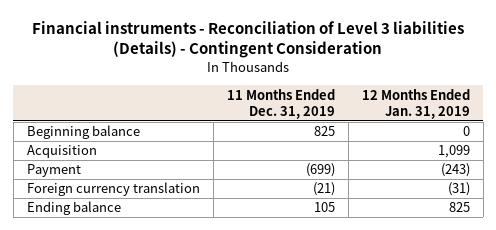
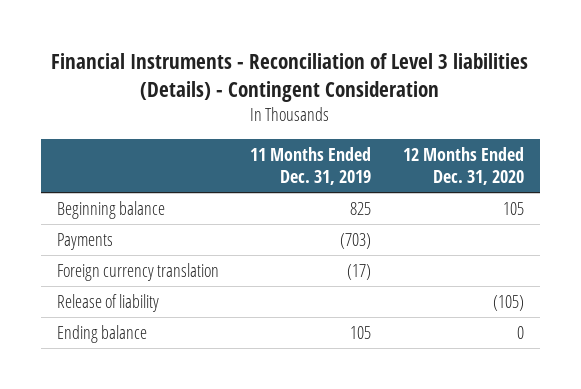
- Financial instruments - Reconciliation of Level 3 liabilities (Details) - Contingent Consideration
+ Financial Instruments - Reconciliation of Level 3 liabilities (Details) - Contingent Consideration
- | 11 Months Ended Dec. 31, 2019 | 12 Months Ended Jan. 31, 2019
+ | 11 Months Ended Dec. 31, 2019 | 12 Months Ended Dec. 31, 2020
- Acquisition | | 1,099
- Payment | (699) | (243)
- Foreign currency translation | (21) | (31)
+ Payments | (703) |
+ Foreign currency translation | (17) |
+ Release of liability | | (105)

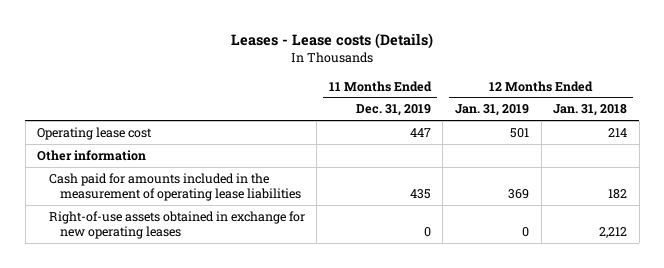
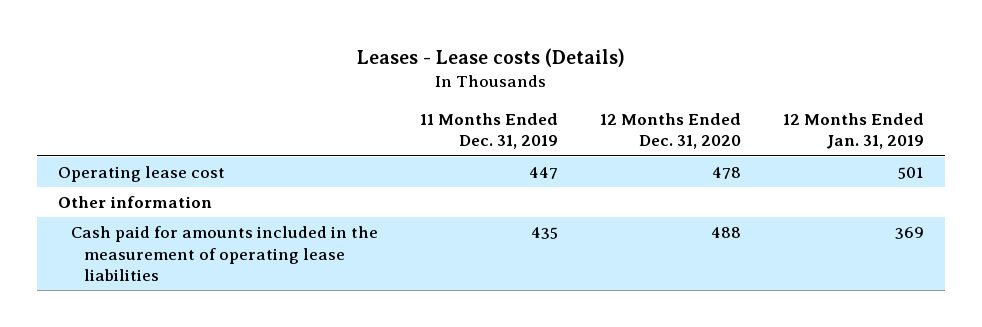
- | 11 Months Ended Dec. 31, 2019 | 12 Months Ended Jan. 31, 2019 | 12 Months Ended Jan. 31, 2018
+ | 11 Months Ended Dec. 31, 2019 | 12 Months Ended Dec. 31, 2020 | 12 Months Ended Jan. 31, 2019
- Right-of-use assets obtained in exchange for new operating leases | 0 | 0 | 2,212

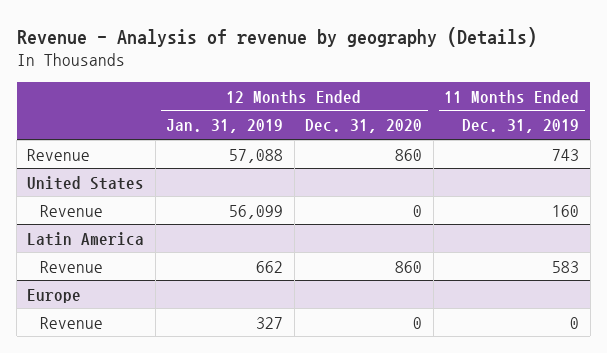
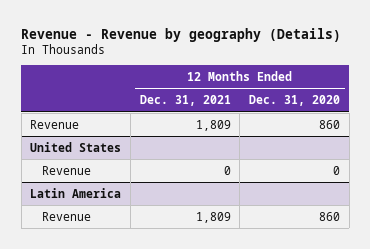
- Revenue - Analysis of revenue by geography (Details)
+ Revenue - Revenue by geography (Details)
- | 12 Months Ended Jan. 31, 2019 | 12 Months Ended Dec. 31, 2020 | 11 Months Ended Dec. 31, 2019
+ | 12 Months Ended Dec. 31, 2021 | 12 Months Ended Dec. 31, 2020
- Europe
- Revenue | 327 | 0 | 0

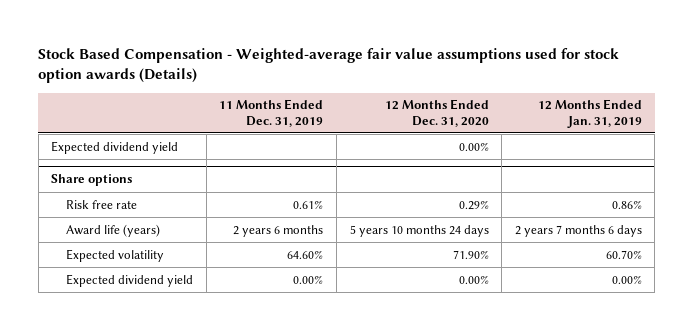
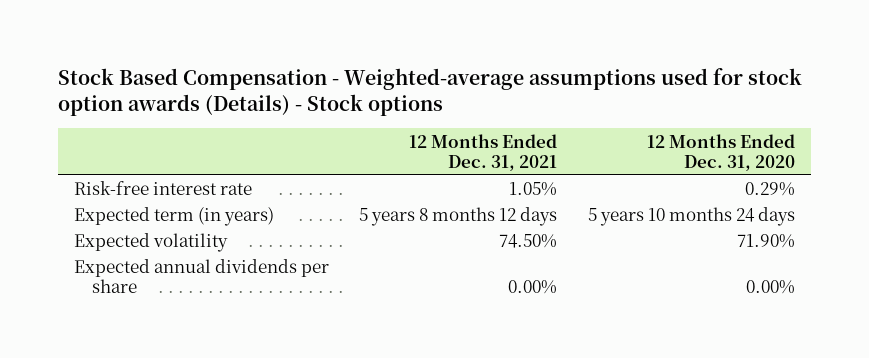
- Stock Based Compensation - Weighted-average fair value assumptions used for stock option awards (Details)
+ Stock Based Compensation - Weighted-average assumptions used for stock option awards (Details) - Stock options
- | 11 Months Ended Dec. 31, 2019 | 12 Months Ended Dec. 31, 2020 | 12 Months Ended Jan. 31, 2019
+ | 12 Months Ended Dec. 31, 2021 | 12 Months Ended Dec. 31, 2020
- Expected dividend yield | | 0.00% |
- Share options
- Risk free rate | 0.61% | 0.29% | 0.86%
- Award life (years) | 2 years 6 months | 5 years 10 months 24 days | 2 years 7 months 6 days
+ Risk-free interest rate | 1.05% | 0.29%
+ Expected term (in years) | 5 years 8 months 12 days | 5 years 10 months 24 days
- Expected dividend yield | 0.00% | 0.00% | 0.00%
+ Expected annual dividends per share | 0.00% | 0.00%

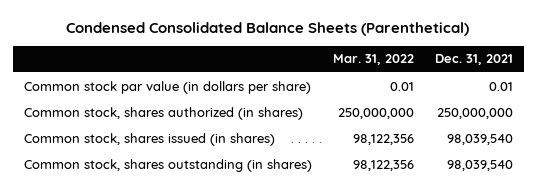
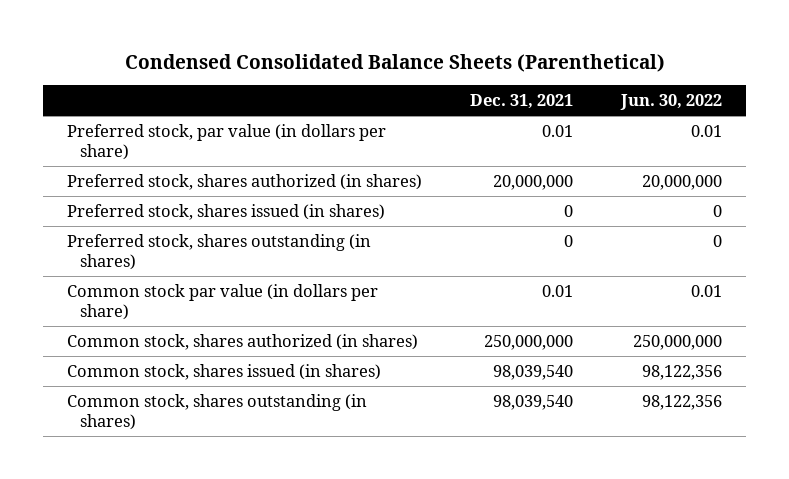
- | Mar. 31, 2022 | Dec. 31, 2021
+ | Dec. 31, 2021 | Jun. 30, 2022
+ Preferred stock, par value (in dollars per share) | 0.01 | 0.01
+ Preferred stock, shares authorized (in shares) | 20,000,000 | 20,000,000
+ Preferred stock, shares issued (in shares) | 0 | 0
+ Preferred stock, shares outstanding (in shares) | 0 | 0

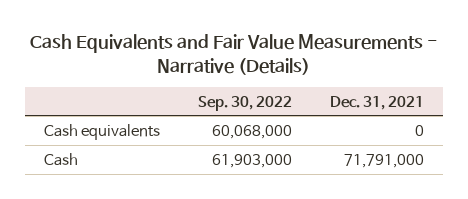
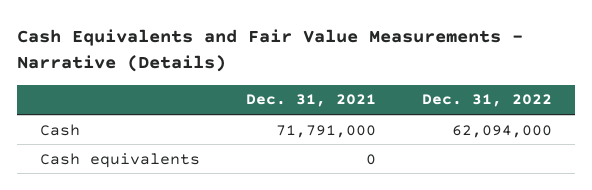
- | Sep. 30, 2022 | Dec. 31, 2021
+ | Dec. 31, 2021 | Dec. 31, 2022
moved down: Cash equivalents | 0 |

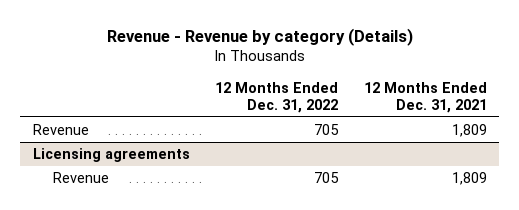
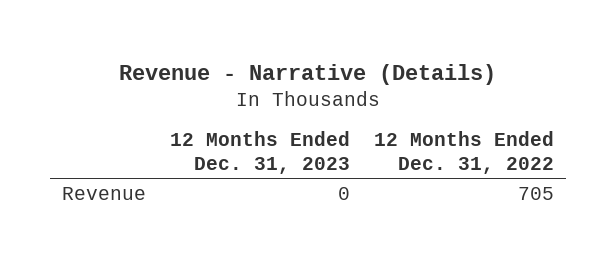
- Revenue - Revenue by category (Details)
+ Revenue - Narrative (Details)
- | 12 Months Ended Dec. 31, 2022 | 12 Months Ended Dec. 31, 2021
+ | 12 Months Ended Dec. 31, 2023 | 12 Months Ended Dec. 31, 2022
- Licensing agreements
- Revenue | 705 | 1,809

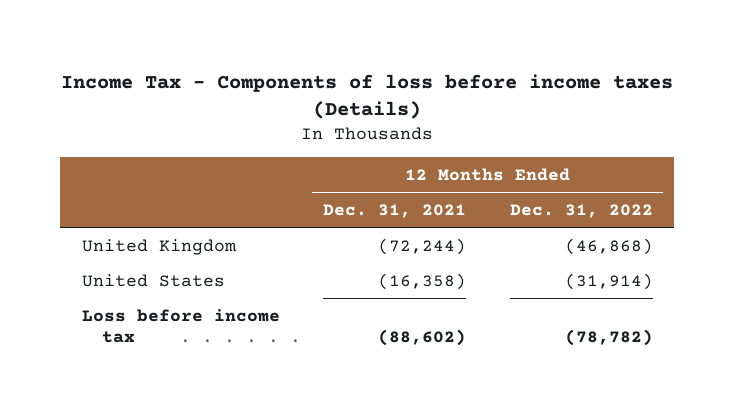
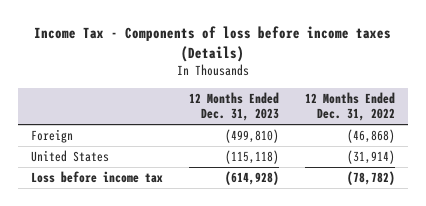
- | 12 Months Ended Dec. 31, 2021 | 12 Months Ended Dec. 31, 2022
+ | 12 Months Ended Dec. 31, 2023 | 12 Months Ended Dec. 31, 2022
- United Kingdom | (72,244) | (46,868)
+ Foreign | (499,810) | (46,868)

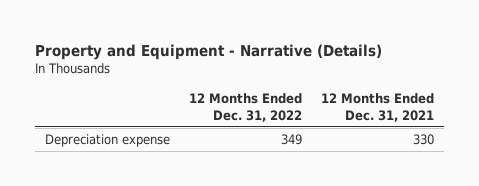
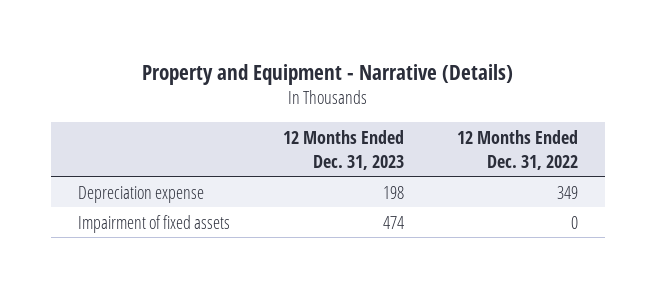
- | 12 Months Ended Dec. 31, 2022 | 12 Months Ended Dec. 31, 2021
+ | 12 Months Ended Dec. 31, 2023 | 12 Months Ended Dec. 31, 2022
+ Impairment of fixed assets | 474 | 0

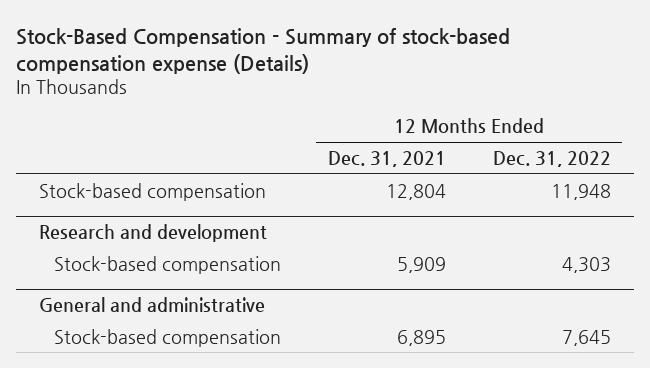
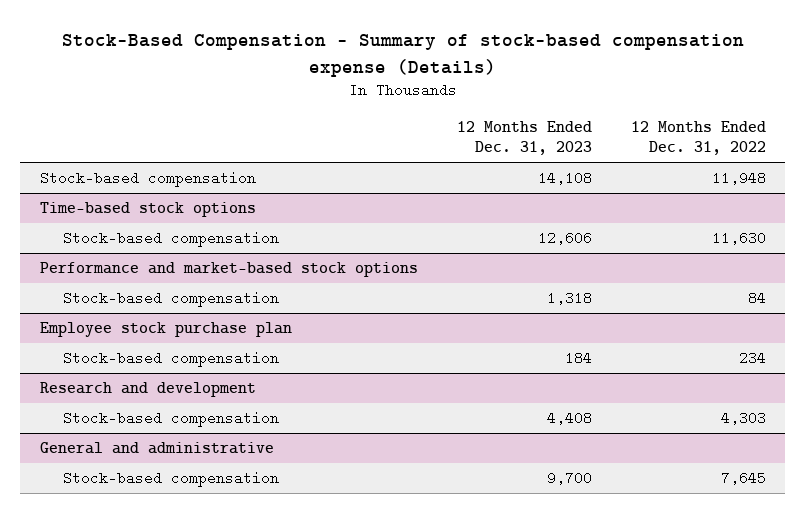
- | 12 Months Ended Dec. 31, 2021 | 12 Months Ended Dec. 31, 2022
+ | 12 Months Ended Dec. 31, 2023 | 12 Months Ended Dec. 31, 2022
+ Time-based stock options
+ Stock-based compensation | 12,606 | 11,630
+ Performance and market-based stock options
+ Stock-based compensation | 1,318 | 84
+ Employee stock purchase plan
+ Stock-based compensation | 184 | 234

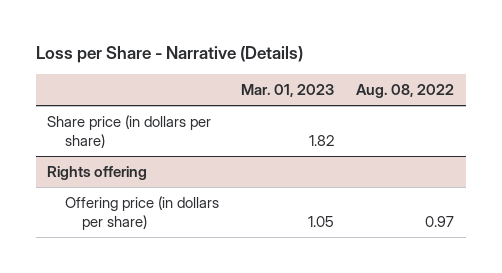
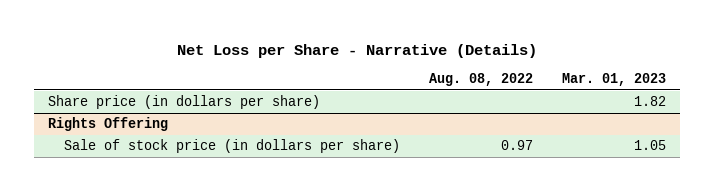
- Loss per Share - Narrative (Details)
+ Net Loss per Share - Narrative (Details)
- | Mar. 01, 2023 | Aug. 08, 2022
+ | Aug. 08, 2022 | Mar. 01, 2023
- Rights offering
- Offering price (in dollars per share) | 1.05 | 0.97
+ Rights Offering
+ Sale of stock price (in dollars per share) | 0.97 | 1.05

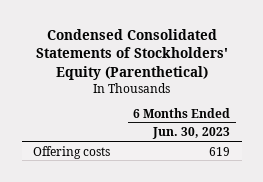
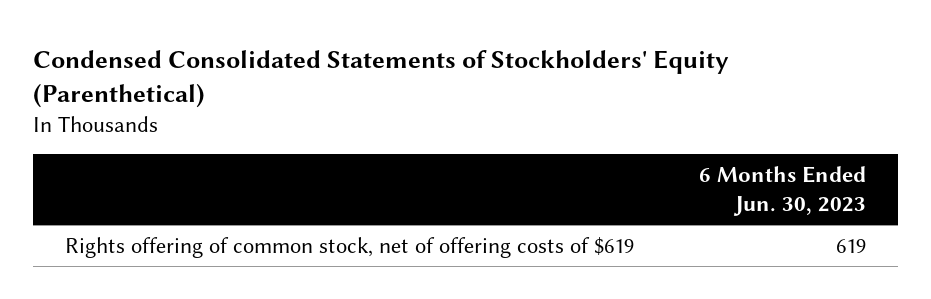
- Offering costs | 619
+ Rights offering of common stock, net of offering costs of $619 | 619

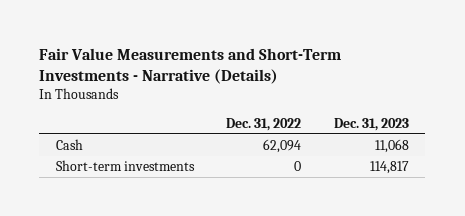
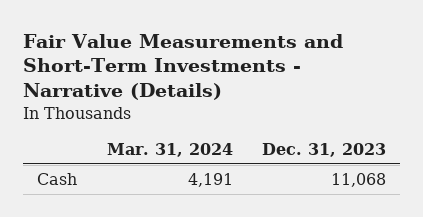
- | Dec. 31, 2022 | Dec. 31, 2023
+ | Mar. 31, 2024 | Dec. 31, 2023
- Short-term investments | 0 | 114,817

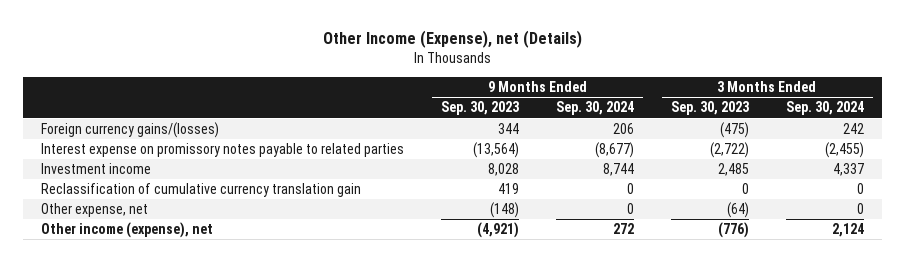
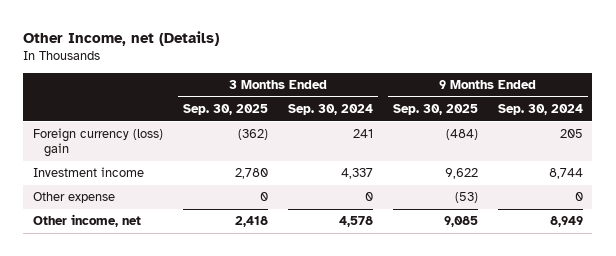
- Other Income (Expense), net (Details)
+ Other Income, net (Details)
- | 9 Months Ended Sep. 30, 2023 | 9 Months Ended Sep. 30, 2024 | 3 Months Ended Sep. 30, 2023 | 3 Months Ended Sep. 30, 2024
+ | 3 Months Ended Sep. 30, 2025 | 3 Months Ended Sep. 30, 2024 | 9 Months Ended Sep. 30, 2025 | 9 Months Ended Sep. 30, 2024
- Foreign currency gains/(losses) | 344 | 206 | (475) | 242
- Interest expense on promissory notes payable to related parties | (13,564) | (8,677) | (2,722) | (2,455)
+ Foreign currency (loss) gain | (362) | 241 | (484) | 205
- Reclassification of cumulative currency translation gain | 419 | 0 | 0 | 0
- Other expense, net | (148) | 0 | (64) | 0
- Other income (expense), net | (4,921) | 272 | (776) | 2,124
+ Other expense | 0 | 0 | (53) | 0
+ Other income, net | 2,418 | 4,578 | 9,085 | 8,949

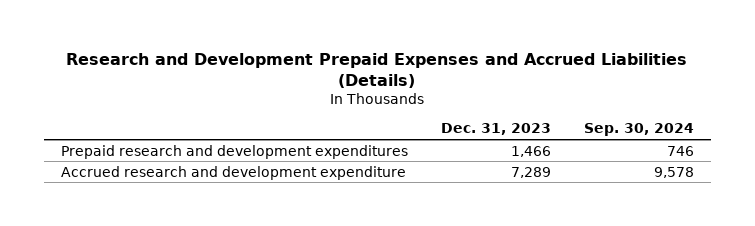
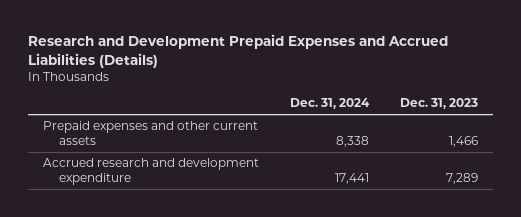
- | Dec. 31, 2023 | Sep. 30, 2024
+ | Dec. 31, 2024 | Dec. 31, 2023
- Prepaid research and development expenditures | 1,466 | 746
+ Prepaid expenses and other current assets | 8,338 | 1,466

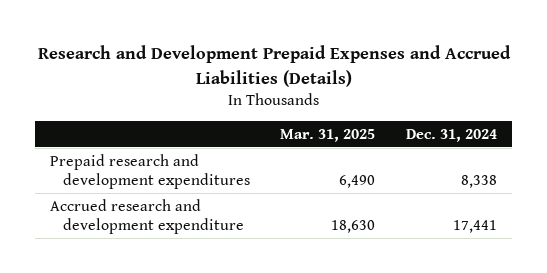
- | Dec. 31, 2024 | Dec. 31, 2023
+ | Mar. 31, 2025 | Dec. 31, 2024
- Prepaid expenses and other current assets | 8,338 | 1,466
+ Prepaid research and development expenditures | 6,490 | 8,338

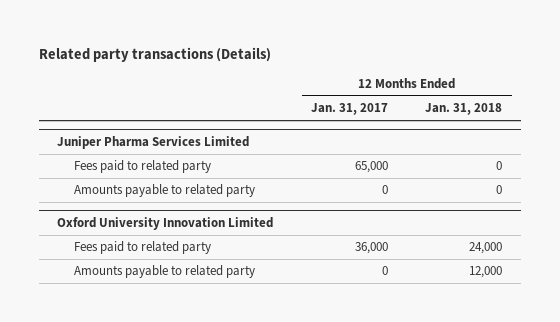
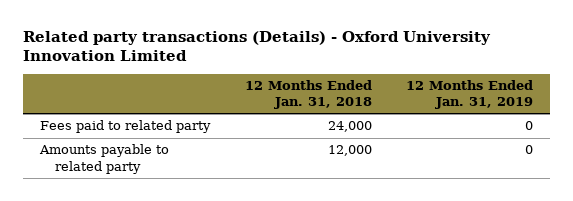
- Related party transactions (Details)
+ Related party transactions (Details) - Oxford University Innovation Limited
- | 12 Months Ended Jan. 31, 2017 | 12 Months Ended Jan. 31, 2018
+ | 12 Months Ended Jan. 31, 2018 | 12 Months Ended Jan. 31, 2019
- Juniper Pharma Services Limited
- Fees paid to related party | 65,000 | 0
- Amounts payable to related party | 0 | 0
- Oxford University Innovation Limited

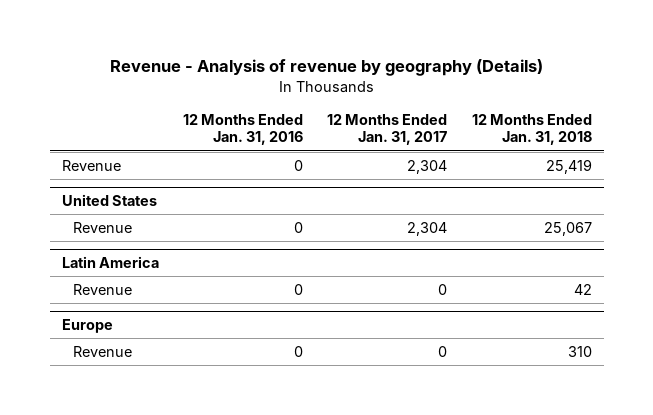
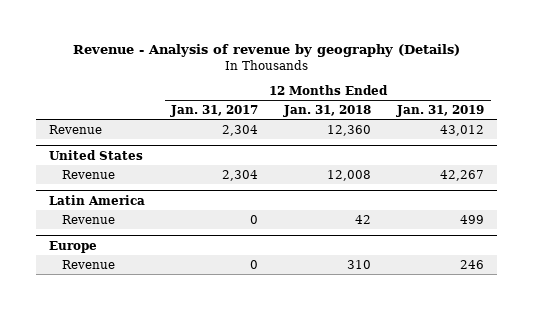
- | 12 Months Ended Jan. 31, 2016 | 12 Months Ended Jan. 31, 2017 | 12 Months Ended Jan. 31, 2018
+ | 12 Months Ended Jan. 31, 2017 | 12 Months Ended Jan. 31, 2018 | 12 Months Ended Jan. 31, 2019
- Revenue | 0 | 2,304 | 25,419
+ Revenue | 2,304 | 12,360 | 43,012
@ United States
- Revenue | 0 | 2,304 | 25,067
+ Revenue | 2,304 | 12,008 | 42,267

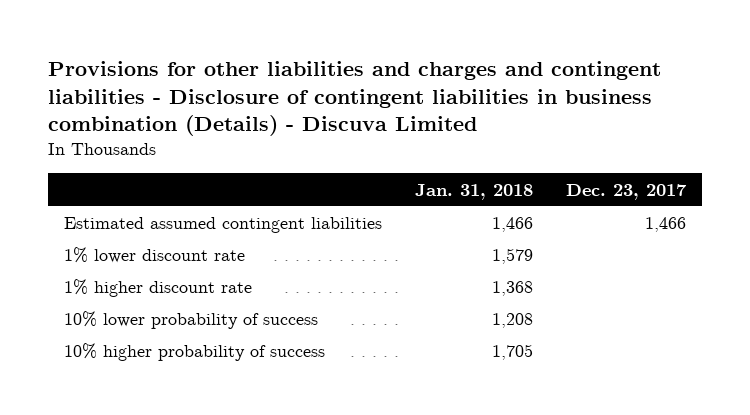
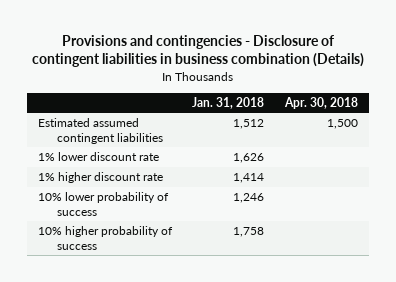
- Provisions for other liabilities and charges and contingent liabilities - Disclosure of contingent liabilities in business combination (Details) - Discuva Limited
+ Provisions and contingencies - Disclosure of contingent liabilities in business combination (Details)
- | Jan. 31, 2018 | Dec. 23, 2017
+ | Jan. 31, 2018 | Apr. 30, 2018
- Estimated assumed contingent liabilities | 1,466 | 1,466
- 1% lower discount rate | 1,579 |
- 1% higher discount rate | 1,368 |
- 10% lower probability of success | 1,208 |
- 10% higher probability of success | 1,705 |
+ Estimated assumed contingent liabilities | 1,512 | 1,500
+ 1% lower discount rate | 1,626 |
+ 1% higher discount rate | 1,414 |
+ 10% lower probability of success | 1,246 |
+ 10% higher probability of success | 1,758 |

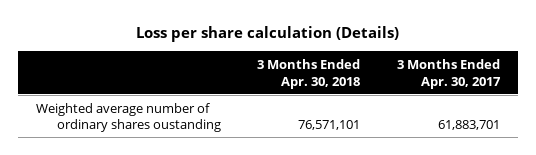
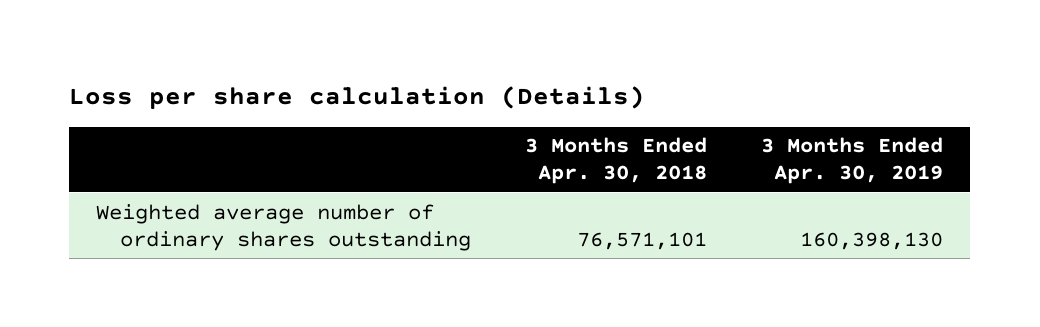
- | 3 Months Ended Apr. 30, 2018 | 3 Months Ended Apr. 30, 2017
+ | 3 Months Ended Apr. 30, 2018 | 3 Months Ended Apr. 30, 2019
- Weighted average number of ordinary shares oustanding | 76,571,101 | 61,883,701
+ Weighted average number of ordinary shares outstanding | 76,571,101 | 160,398,130

